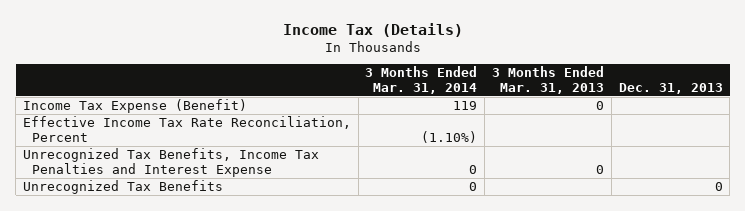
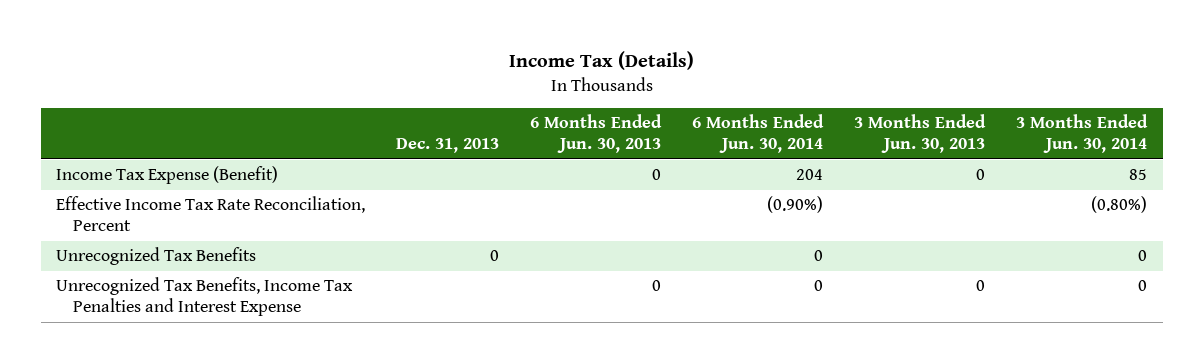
- | 3 Months Ended Mar. 31, 2014 | 3 Months Ended Mar. 31, 2013 | Dec. 31, 2013
+ | Dec. 31, 2013 | 6 Months Ended Jun. 30, 2013 | 6 Months Ended Jun. 30, 2014 | 3 Months Ended Jun. 30, 2013 | 3 Months Ended Jun. 30, 2014
moved down: Unrecognized Tax Benefits, Income Tax Penalties and Interest Expense | | 0 | 0 | 0 | 0

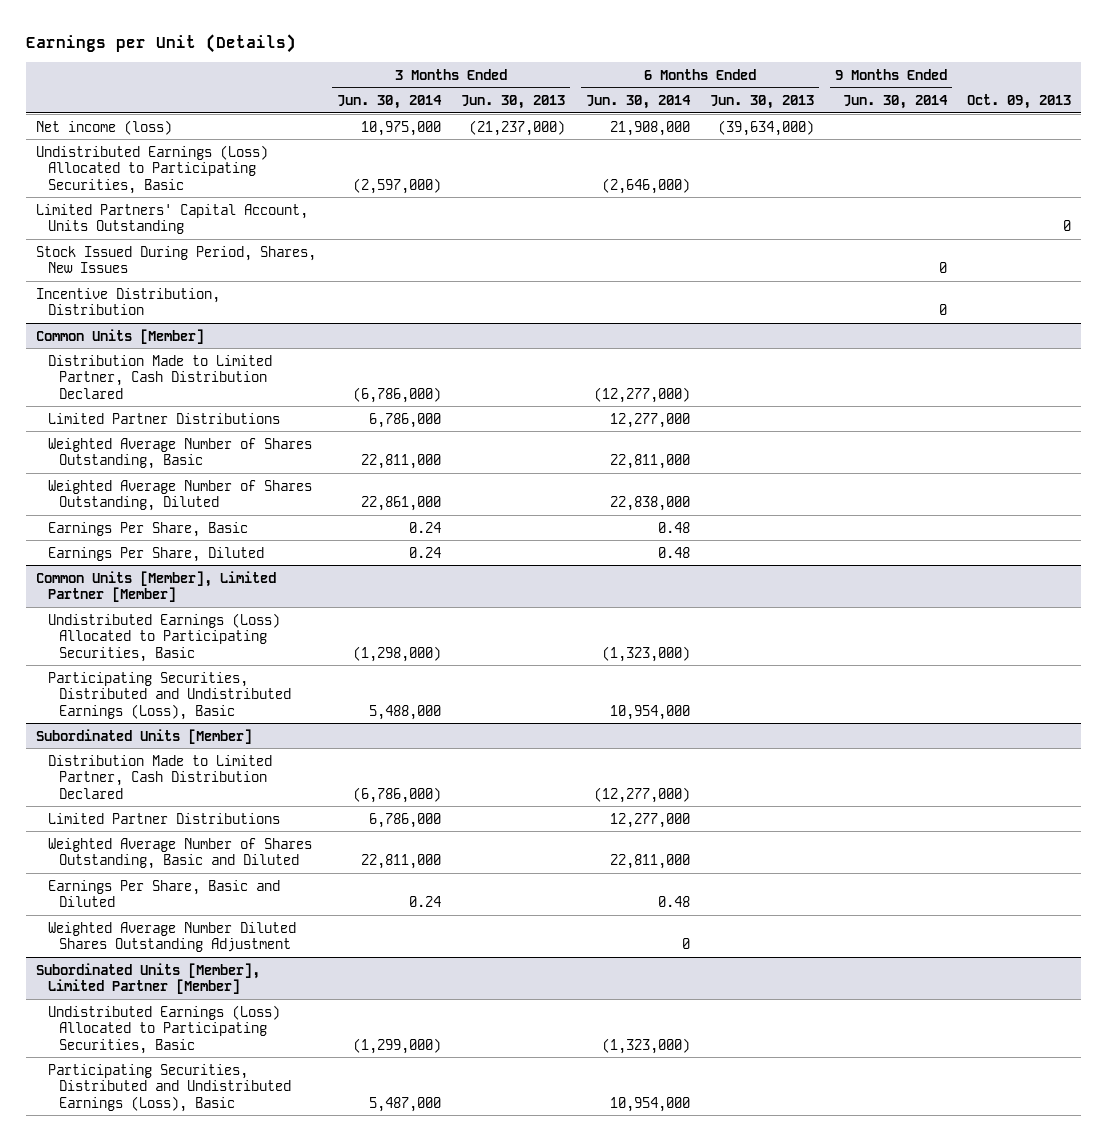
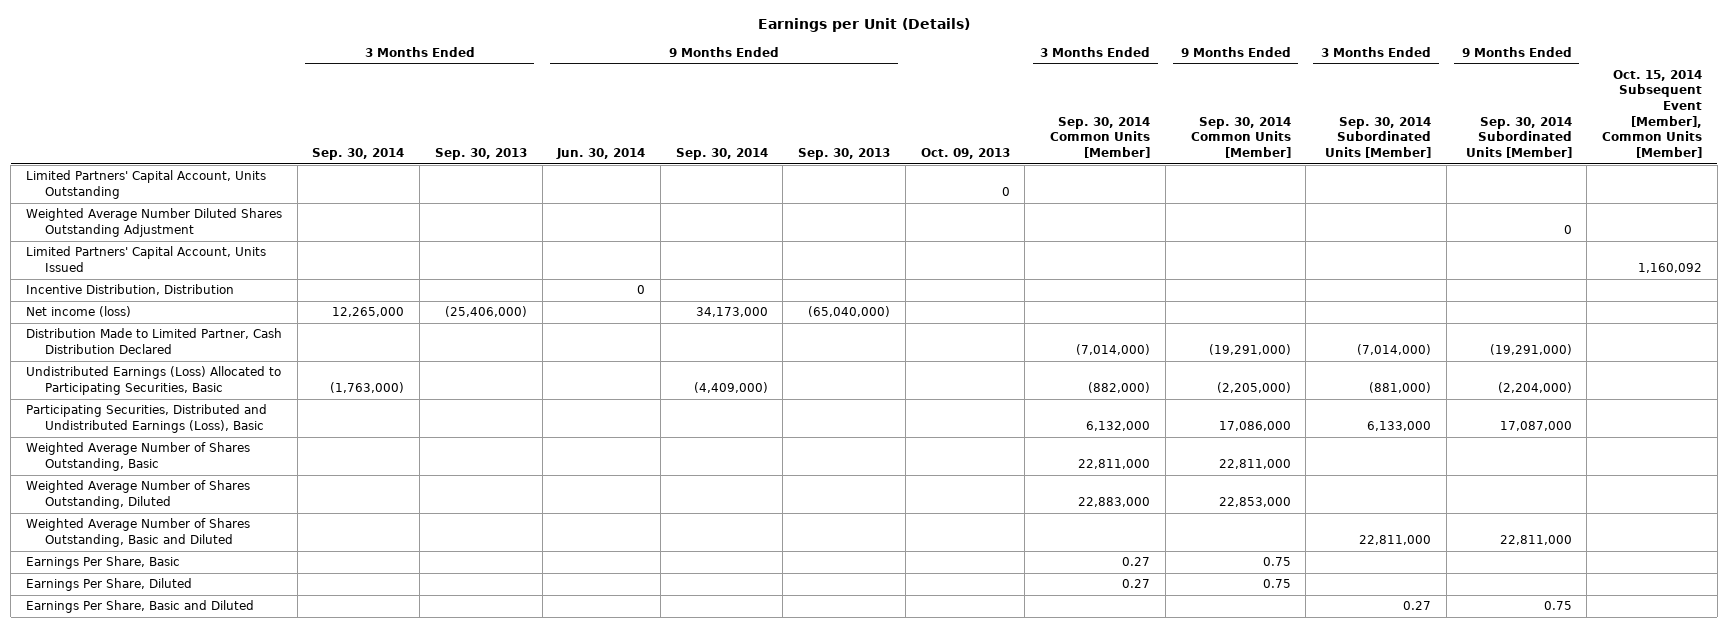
- | 3 Months Ended Jun. 30, 2014 | 3 Months Ended Jun. 30, 2013 | 6 Months Ended Jun. 30, 2014 | 6 Months Ended Jun. 30, 2013 | 9 Months Ended Jun. 30, 2014 | Oct. 09, 2013
+ | 3 Months Ended Sep. 30, 2014 | 3 Months Ended Sep. 30, 2013 | 9 Months Ended Jun. 30, 2014 | 9 Months Ended Sep. 30, 2014 | 9 Months Ended Sep. 30, 2013 | Oct. 09, 2013 | 3 Months Ended Sep. 30, 2014 Common Units [Member] | 9 Months Ended Sep. 30, 2014 Common Units [Member] | 3 Months Ended Sep. 30, 2014 Subordinated Units [Member] | 9 Months Ended Sep. 30, 2014 Subordinated Units [Member] | Oct. 15, 2014 Subsequent Event [Member], Common Units [Member]
- Stock Issued During Period, Shares, New Issues | | | | | 0 |
+ Weighted Average Number Diluted Shares Outstanding Adjustment | | | | | | | | | | 0 |
+ Limited Partners' Capital Account, Units Issued | | | | | | | | | | | 1,160,092
- Common Units [Member]
- Distribution Made to Limited Partner, Cash Distribution Declared | (6,786,000) | | (12,277,000) | | |
- Limited Partner Distributions | 6,786,000 | | 12,277,000 | | |
- Weighted Average Number of Shares Outstanding, Basic | 22,811,000 | | 22,811,000 | | |
- Weighted Average Number of Shares Outstanding, Diluted | 22,861,000 | | 22,838,000 | | |
- Earnings Per Share, Basic | 0.24 | | 0.48 | | |
- Earnings Per Share, Diluted | 0.24 | | 0.48 | | |
- Common Units [Member], Limited Partner [Member]
- Undistributed Earnings (Loss) Allocated to Participating Securities, Basic | (1,298,000) | | (1,323,000) | | |
- Participating Securities, Distributed and Undistributed Earnings (Loss), Basic | 5,488,000 | | 10,954,000 | | |
- Subordinated Units [Member]
- Distribution Made to Limited Partner, Cash Distribution Declared | (6,786,000) | | (12,277,000) | | |
- Limited Partner Distributions | 6,786,000 | | 12,277,000 | | |
- Weighted Average Number of Shares Outstanding, Basic and Diluted | 22,811,000 | | 22,811,000 | | |
- Earnings Per Share, Basic and Diluted | 0.24 | | 0.48 | | |
- Weighted Average Number Diluted Shares Outstanding Adjustment | | | 0 | | |
- Subordinated Units [Member], Limited Partner [Member]
- Undistributed Earnings (Loss) Allocated to Participating Securities, Basic | (1,299,000) | | (1,323,000) | | |
- Participating Securities, Distributed and Undistributed Earnings (Loss), Basic | 5,487,000 | | 10,954,000 | | |
moved down: Net income (loss) | 12,265,000 | (25,406,000) | | 34,173,000 | (65,040,000) | | | | | |
+ Distribution Made to Limited Partner, Cash Distribution Declared | | | | | | | (7,014,000) | (19,291,000) | (7,014,000) | (19,291,000) |
moved down: Undistributed Earnings (Loss) Allocated to Participating Securities, Basic | (1,763,000) | | | (4,409,000) | | | (882,000) | (2,205,000) | (881,000) | (2,204,000) |
+ Participating Securities, Distributed and Undistributed Earnings (Loss), Basic | | | | | | | 6,132,000 | 17,086,000 | 6,133,000 | 17,087,000 |
+ Weighted Average Number of Shares Outstanding, Basic | | | | | | | 22,811,000 | 22,811,000 | | |
+ Weighted Average Number of Shares Outstanding, Diluted | | | | | | | 22,883,000 | 22,853,000 | | |
+ Weighted Average Number of Shares Outstanding, Basic and Diluted | | | | | | | | | 22,811,000 | 22,811,000 |
+ Earnings Per Share, Basic | | | | | | | 0.27 | 0.75 | | |
+ Earnings Per Share, Diluted | | | | | | | 0.27 | 0.75 | | |
+ Earnings Per Share, Basic and Diluted | | | | | | | | | 0.27 | 0.75 |

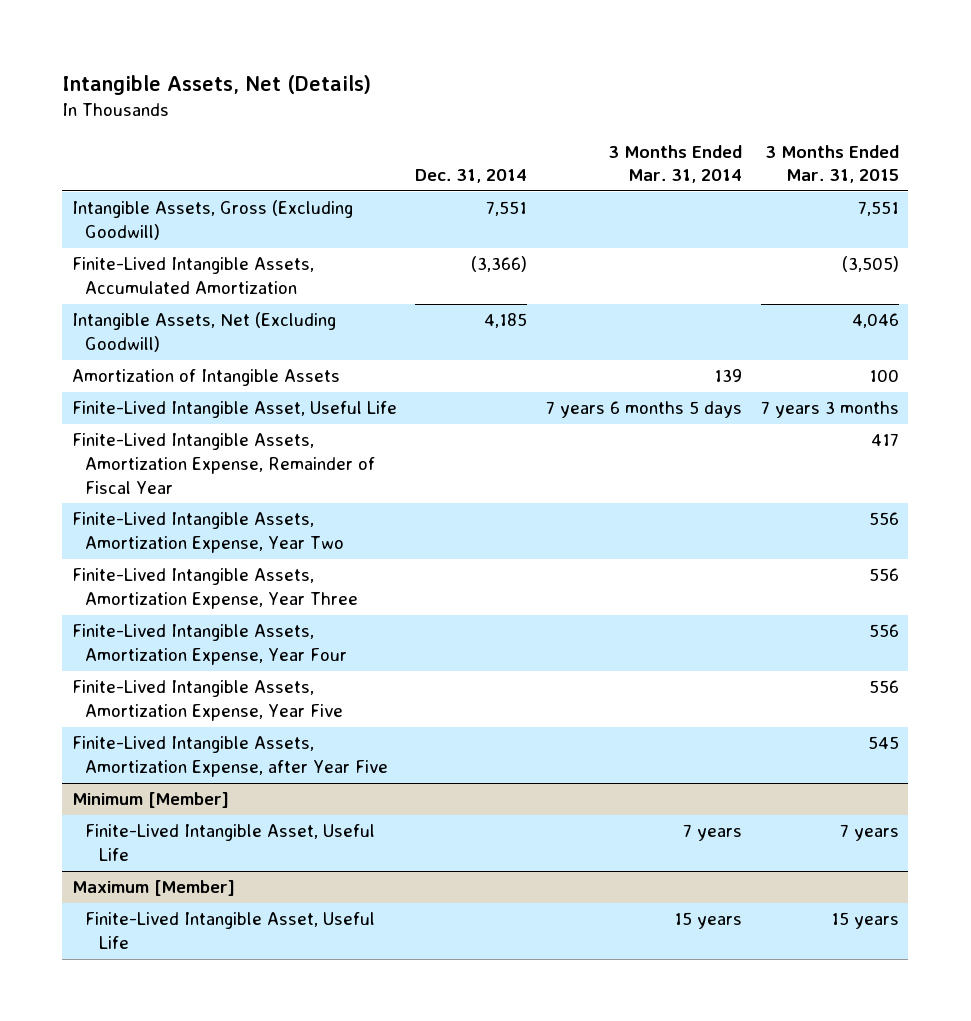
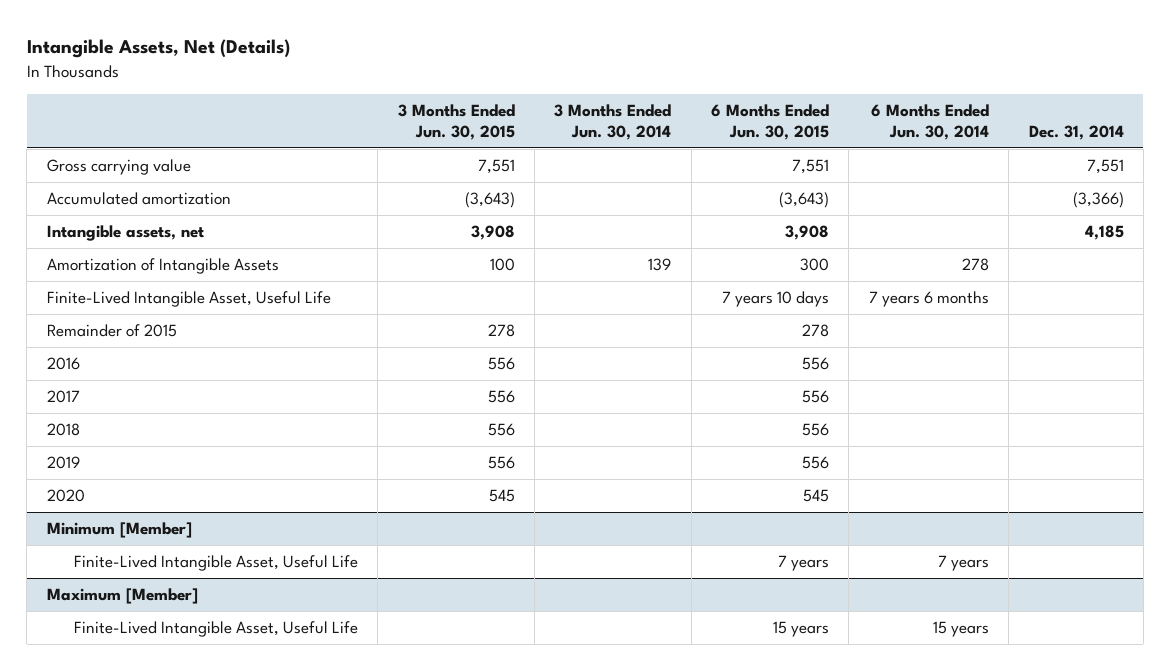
- | Dec. 31, 2014 | 3 Months Ended Mar. 31, 2014 | 3 Months Ended Mar. 31, 2015
+ | 3 Months Ended Jun. 30, 2015 | 3 Months Ended Jun. 30, 2014 | 6 Months Ended Jun. 30, 2015 | 6 Months Ended Jun. 30, 2014 | Dec. 31, 2014
- Intangible Assets, Gross (Excluding Goodwill) | 7,551 | | 7,551
- Finite-Lived Intangible Assets, Accumulated Amortization | (3,366) | | (3,505)
- Intangible Assets, Net (Excluding Goodwill) | 4,185 | | 4,046
+ Gross carrying value | 7,551 | | 7,551 | | 7,551
+ Accumulated amortization | (3,643) | | (3,643) | | (3,366)
+ Intangible assets, net | 3,908 | | 3,908 | | 4,185
- Finite-Lived Intangible Assets, Amortization Expense, Remainder of Fiscal Year | | | 417
- Finite-Lived Intangible Assets, Amortization Expense, Year Two | | | 556
- Finite-Lived Intangible Assets, Amortization Expense, Year Three | | | 556
- Finite-Lived Intangible Assets, Amortization Expense, Year Four | | | 556
- Finite-Lived Intangible Assets, Amortization Expense, Year Five | | | 556
- Finite-Lived Intangible Assets, Amortization Expense, after Year Five | | | 545
+ Remainder of 2015 | 278 | | 278 | |
+ 2016 | 556 | | 556 | |
+ 2017 | 556 | | 556 | |
+ 2018 | 556 | | 556 | |
+ 2019 | 556 | | 556 | |
+ 2020 | 545 | | 545 | |

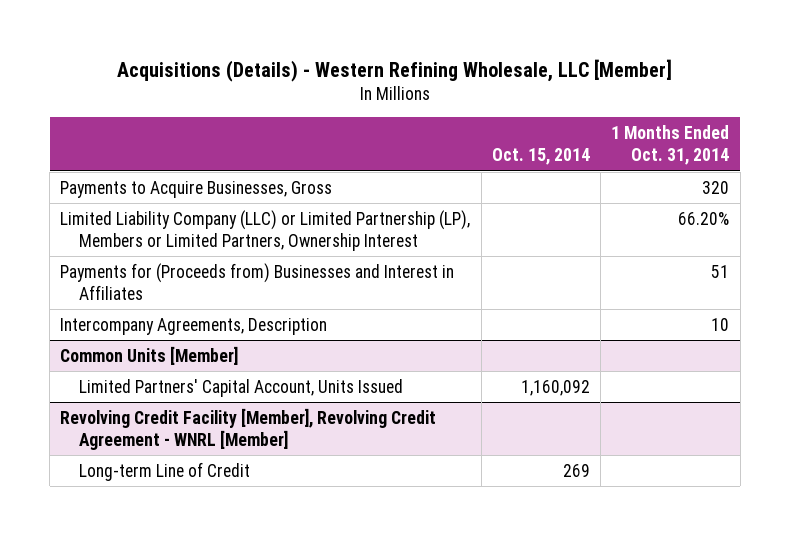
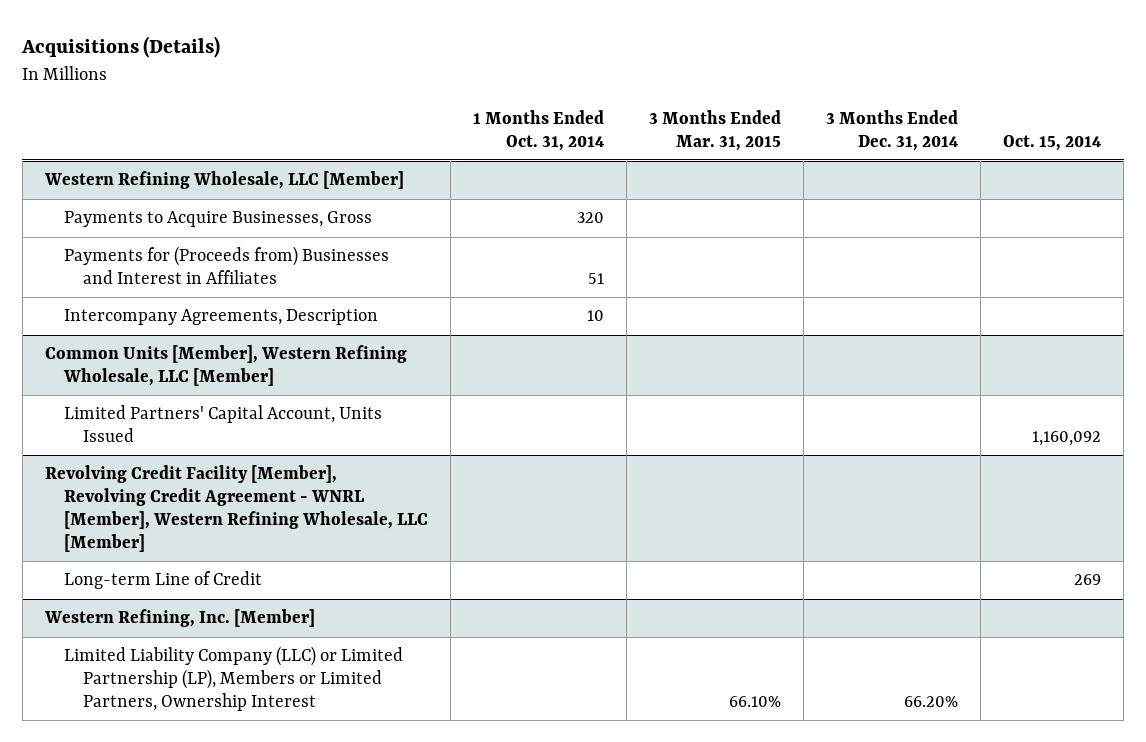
- Acquisitions (Details) - Western Refining Wholesale, LLC [Member]
+ Acquisitions (Details)
- | Oct. 15, 2014 | 1 Months Ended Oct. 31, 2014
+ | 1 Months Ended Oct. 31, 2014 | 3 Months Ended Mar. 31, 2015 | 3 Months Ended Dec. 31, 2014 | Oct. 15, 2014
+ Western Refining Wholesale, LLC [Member]
- Limited Liability Company (LLC) or Limited Partnership (LP), Members or Limited Partners, Ownership Interest | | 66.20%
- Common Units [Member]
+ Common Units [Member], Western Refining Wholesale, LLC [Member]
- Revolving Credit Facility [Member], Revolving Credit Agreement - WNRL [Member]
+ Revolving Credit Facility [Member], Revolving Credit Agreement - WNRL [Member], Western Refining Wholesale, LLC [Member]
+ Western Refining, Inc. [Member]
+ Limited Liability Company (LLC) or Limited Partnership (LP), Members or Limited Partners, Ownership Interest | | 66.10% | 66.20% |

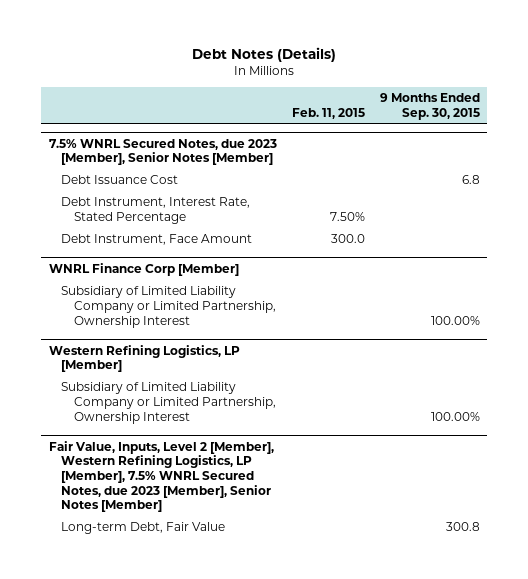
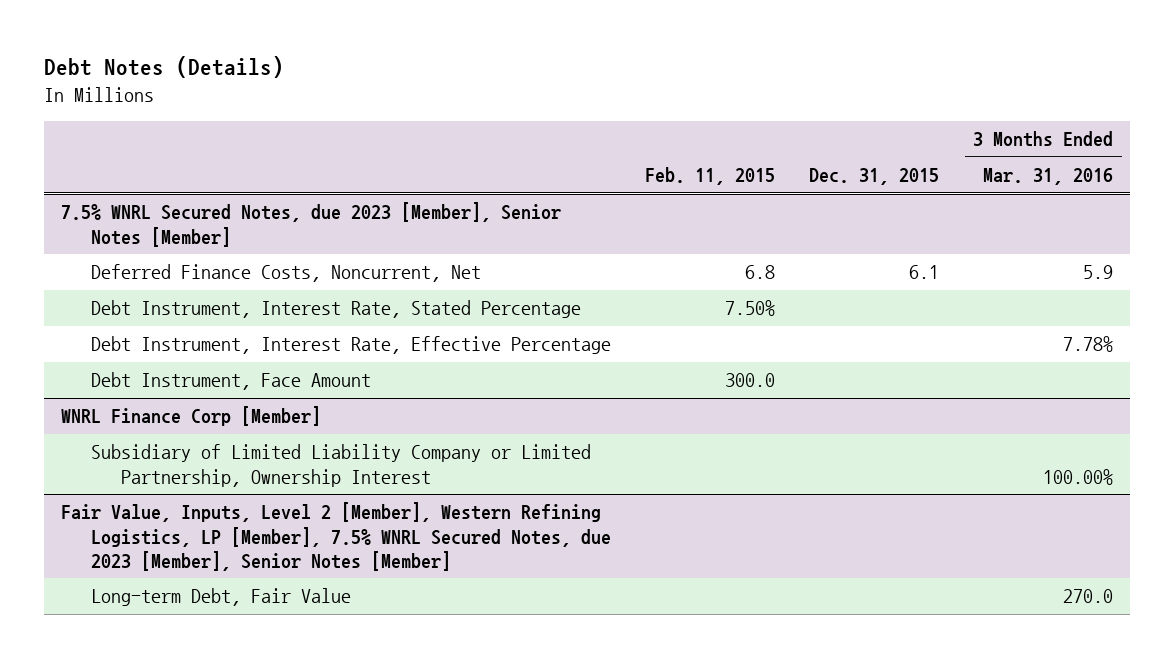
- | Feb. 11, 2015 | 9 Months Ended Sep. 30, 2015
+ | Feb. 11, 2015 | Dec. 31, 2015 | 3 Months Ended Mar. 31, 2016
@ 7.5% WNRL Secured Notes, due 2023 [Member], Senior Notes [Member]
- Debt Issuance Cost | | 6.8
+ Deferred Finance Costs, Noncurrent, Net | 6.8 | 6.1 | 5.9
+ Debt Instrument, Interest Rate, Effective Percentage | | | 7.78%
- Western Refining Logistics, LP [Member]
- Subsidiary of Limited Liability Company or Limited Partnership, Ownership Interest | | 100.00%

